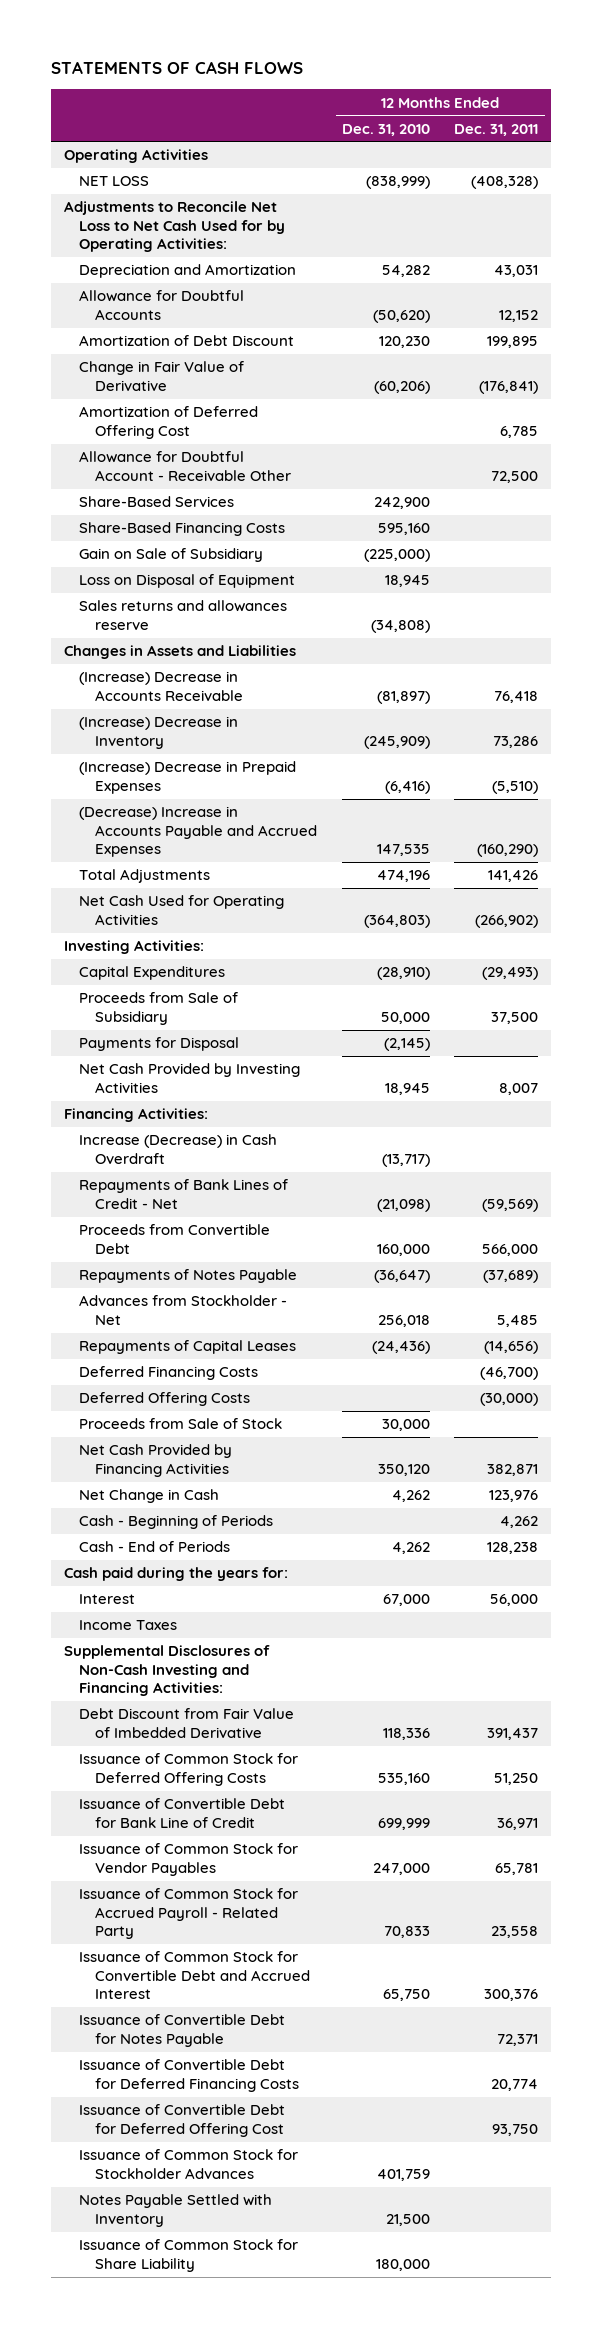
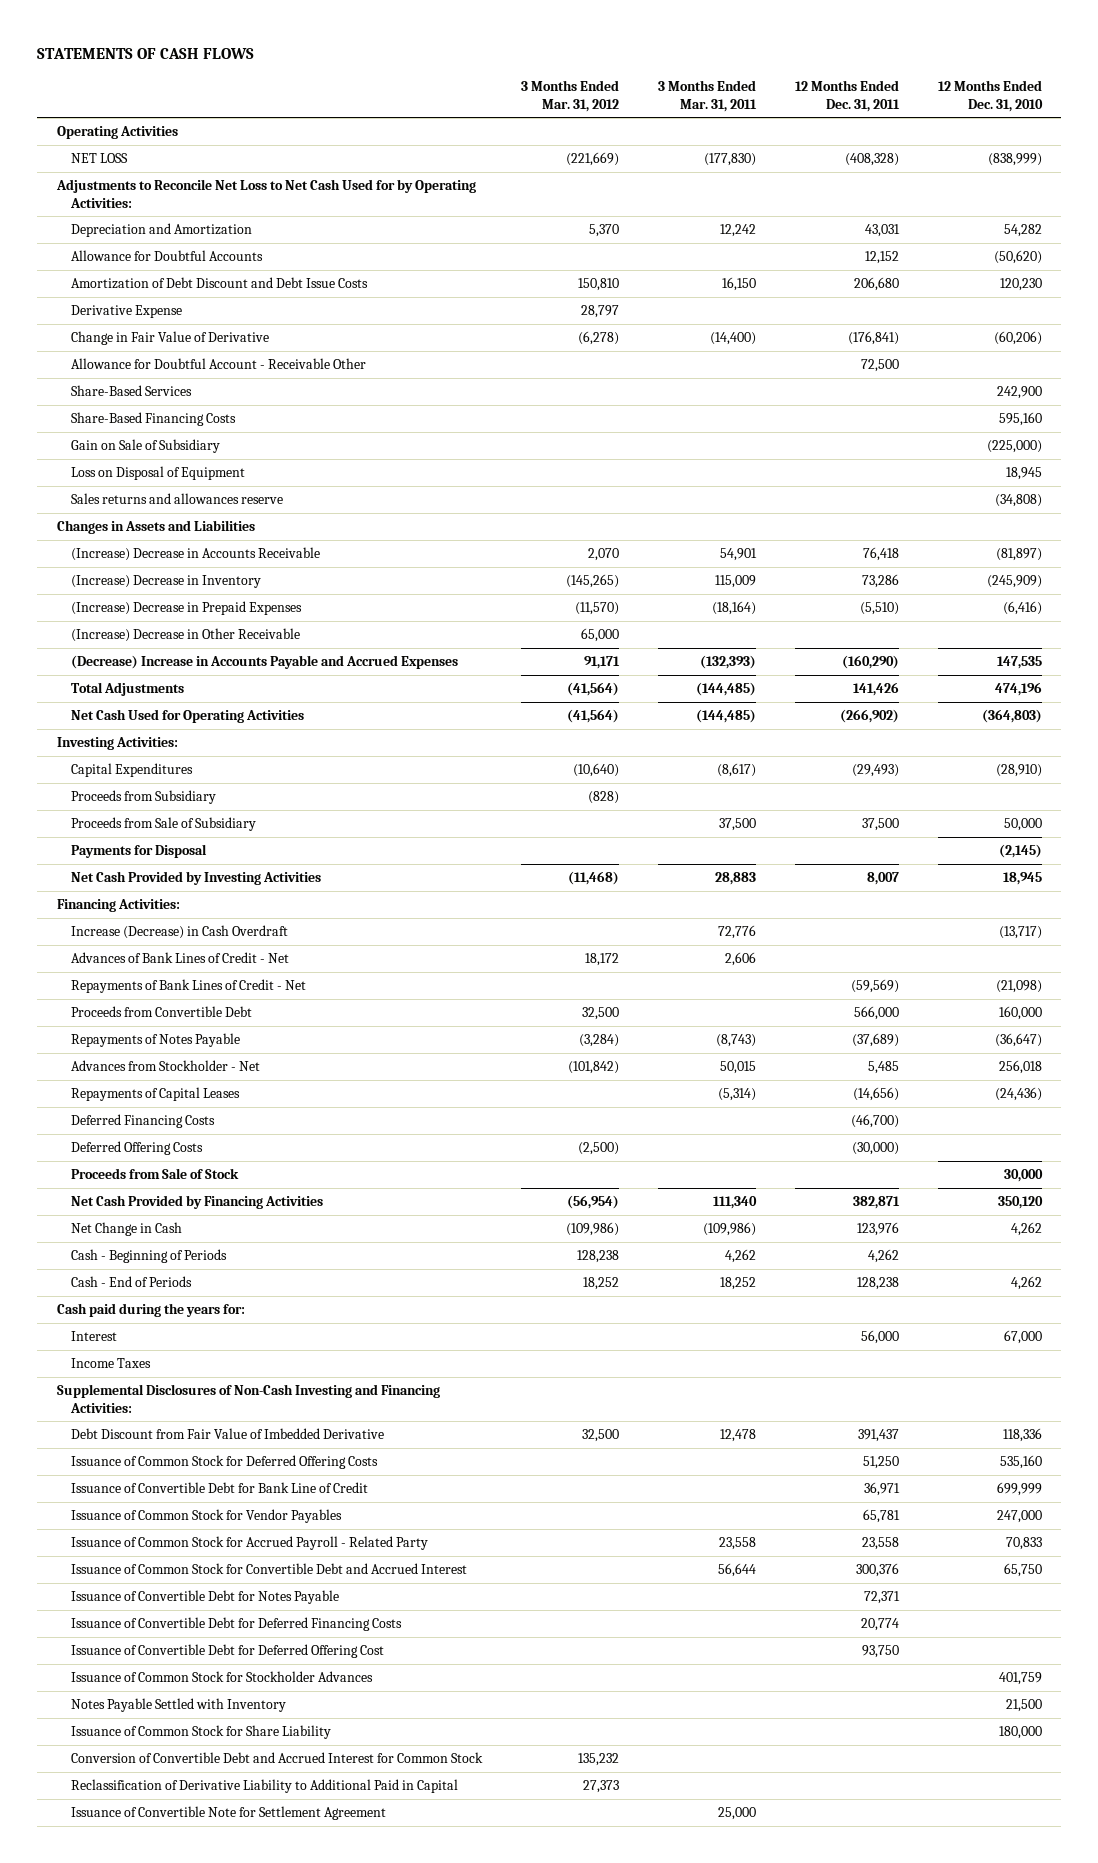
- | 12 Months Ended Dec. 31, 2010 | 12 Months Ended Dec. 31, 2011
+ | 3 Months Ended Mar. 31, 2012 | 3 Months Ended Mar. 31, 2011 | 12 Months Ended Dec. 31, 2011 | 12 Months Ended Dec. 31, 2010
- Amortization of Debt Discount | 120,230 | 199,895
+ Amortization of Debt Discount and Debt Issue Costs | 150,810 | 16,150 | 206,680 | 120,230
+ Derivative Expense | 28,797 | | |
- Amortization of Deferred Offering Cost | | 6,785
+ (Increase) Decrease in Other Receivable | 65,000 | | |
+ Proceeds from Subsidiary | (828) | | |
+ Advances of Bank Lines of Credit - Net | 18,172 | 2,606 | |
+ Conversion of Convertible Debt and Accrued Interest for Common Stock | 135,232 | | |
+ Reclassification of Derivative Liability to Additional Paid in Capital | 27,373 | | |
+ Issuance of Convertible Note for Settlement Agreement | | 25,000 | |

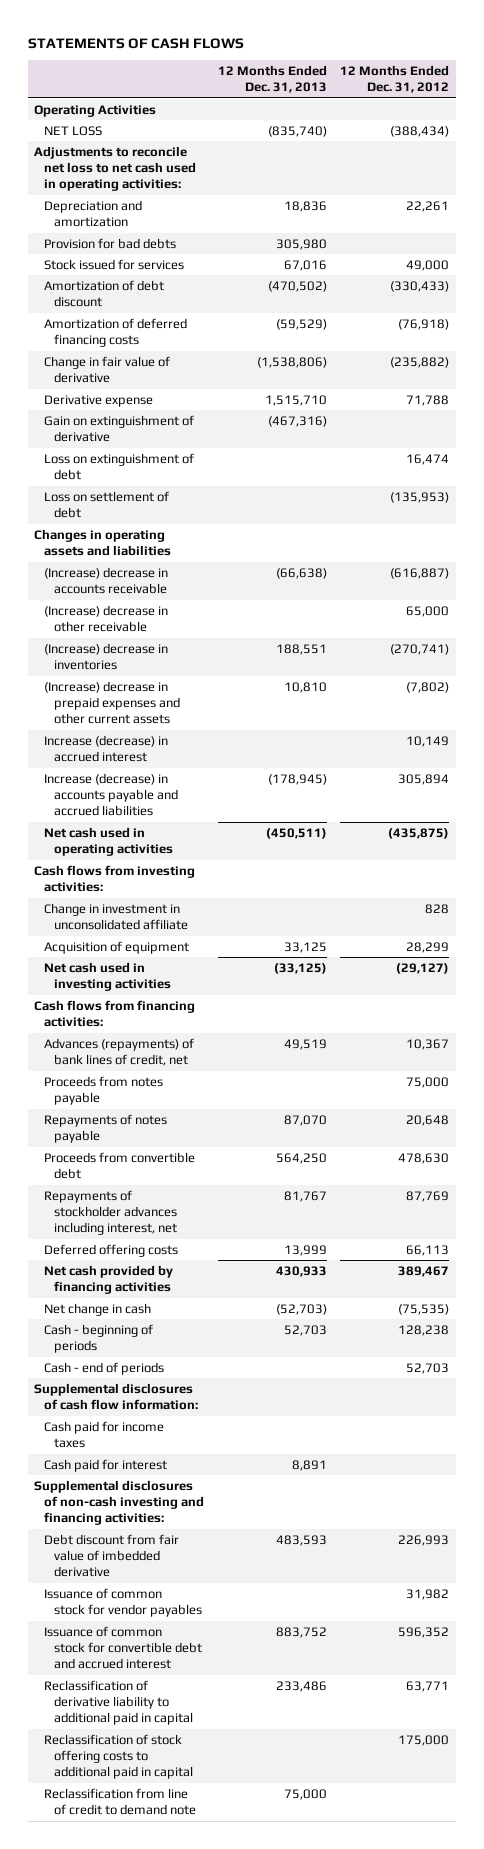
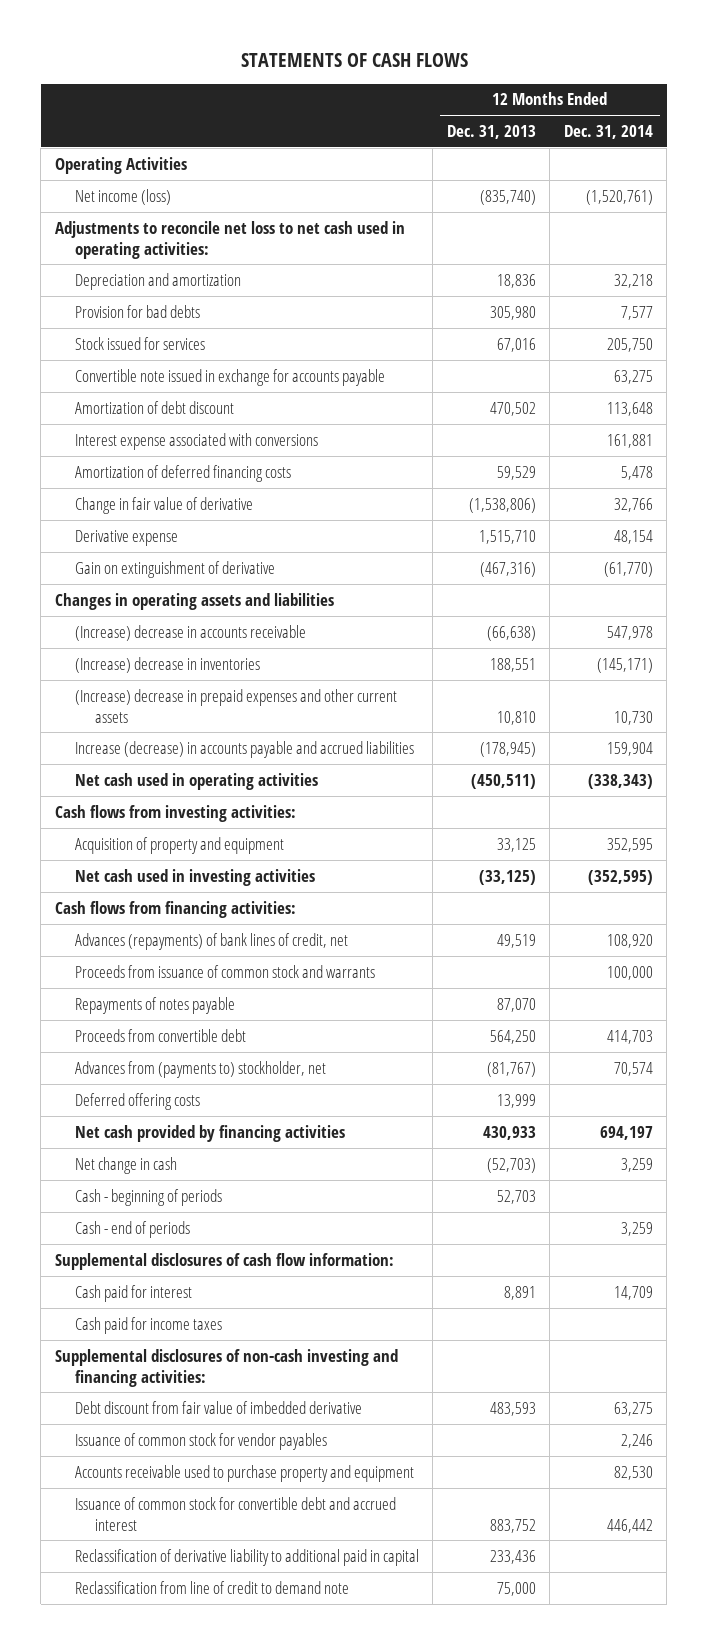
- | 12 Months Ended Dec. 31, 2013 | 12 Months Ended Dec. 31, 2012
+ | 12 Months Ended Dec. 31, 2013 | 12 Months Ended Dec. 31, 2014
- NET LOSS | (835,740) | (388,434)
+ Net income (loss) | (835,740) | (1,520,761)
- Amortization of debt discount | (470,502) | (330,433)
- Amortization of deferred financing costs | (59,529) | (76,918)
+ Convertible note issued in exchange for accounts payable | | 63,275
+ Amortization of debt discount | 470,502 | 113,648
+ Interest expense associated with conversions | | 161,881
+ Amortization of deferred financing costs | 59,529 | 5,478
- Loss on extinguishment of debt | | 16,474
- Loss on settlement of debt | | (135,953)
- (Increase) decrease in other receivable | | 65,000
- Increase (decrease) in accrued interest | | 10,149
- Change in investment in unconsolidated affiliate | | 828
- Acquisition of equipment | 33,125 | 28,299
+ Acquisition of property and equipment | 33,125 | 352,595
- Proceeds from notes payable | | 75,000
+ Proceeds from issuance of common stock and warrants | | 100,000
- Repayments of stockholder advances including interest, net | 81,767 | 87,769
+ Advances from (payments to) stockholder, net | (81,767) | 70,574
moved down: Cash paid for income taxes
+ Accounts receivable used to purchase property and equipment | | 82,530
- Reclassification of derivative liability to additional paid in capital | 233,486 | 63,771
- Reclassification of stock offering costs to additional paid in capital | | 175,000
+ Reclassification of derivative liability to additional paid in capital | 233,436 |

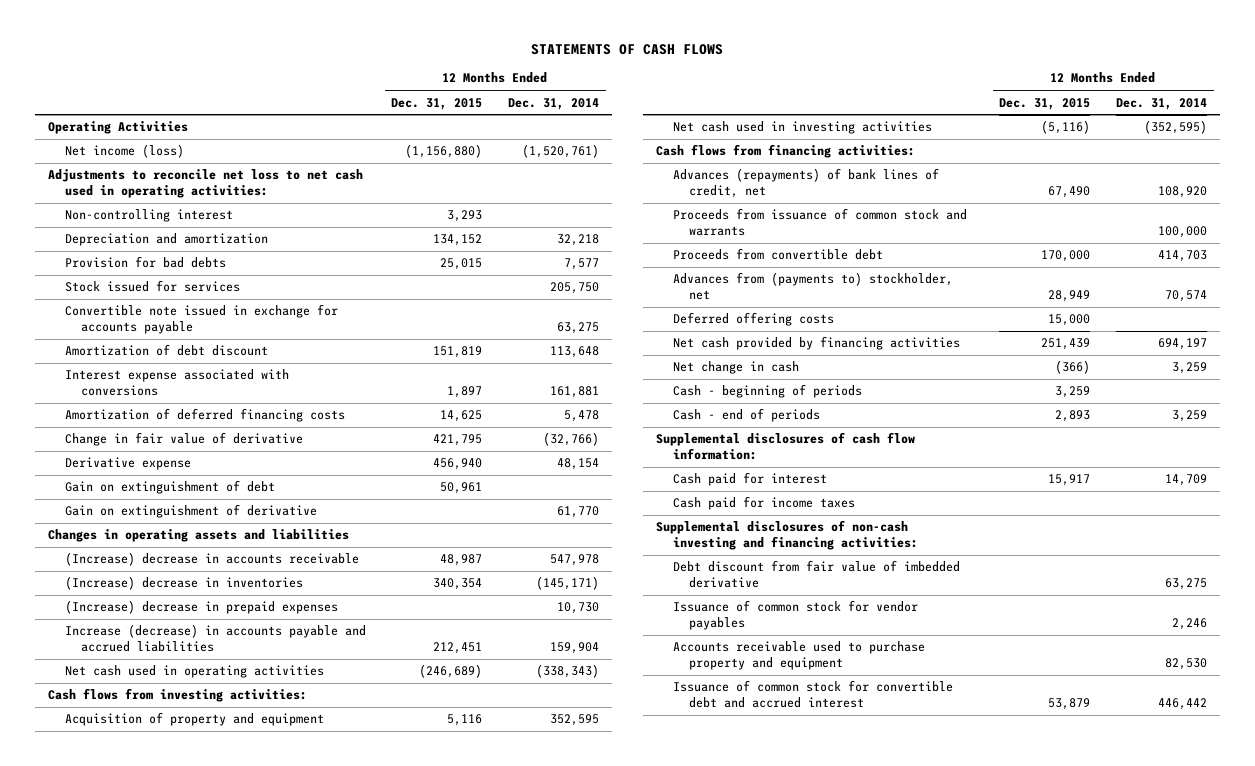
- | 12 Months Ended Dec. 31, 2013 | 12 Months Ended Dec. 31, 2014
+ | 12 Months Ended Dec. 31, 2015 | 12 Months Ended Dec. 31, 2014
+ Non-controlling interest | 3,293 |
- Change in fair value of derivative | (1,538,806) | 32,766
+ Change in fair value of derivative | 421,795 | (32,766)
- Gain on extinguishment of derivative | (467,316) | (61,770)
+ Gain on extinguishment of debt | 50,961 |
+ Gain on extinguishment of derivative | | 61,770
- (Increase) decrease in prepaid expenses and other current assets | 10,810 | 10,730
+ (Increase) decrease in prepaid expenses | | 10,730
- Repayments of notes payable | 87,070 |
- Reclassification of derivative liability to additional paid in capital | 233,436 |
- Reclassification from line of credit to demand note | 75,000 |

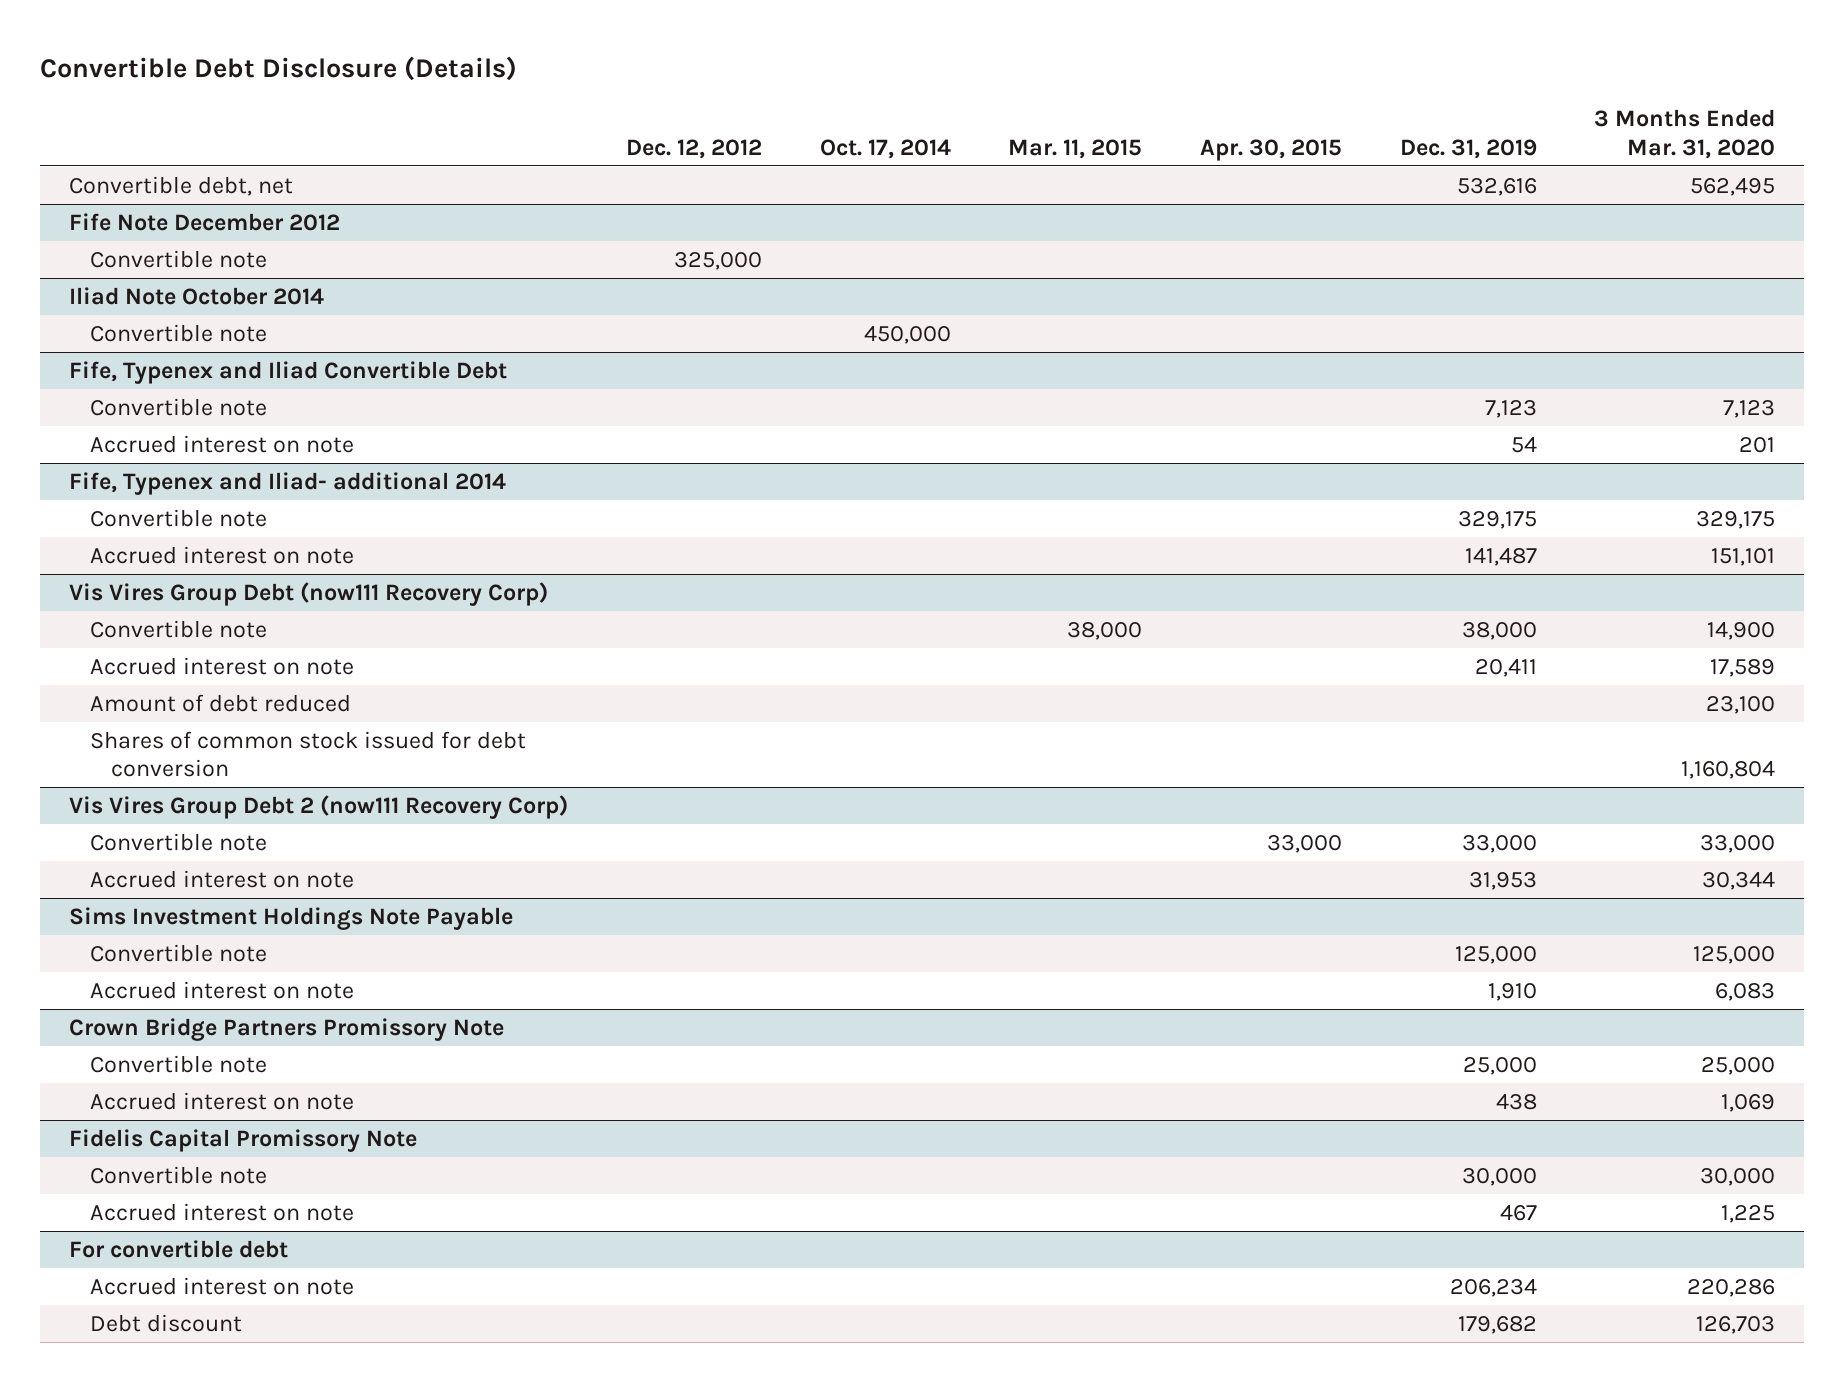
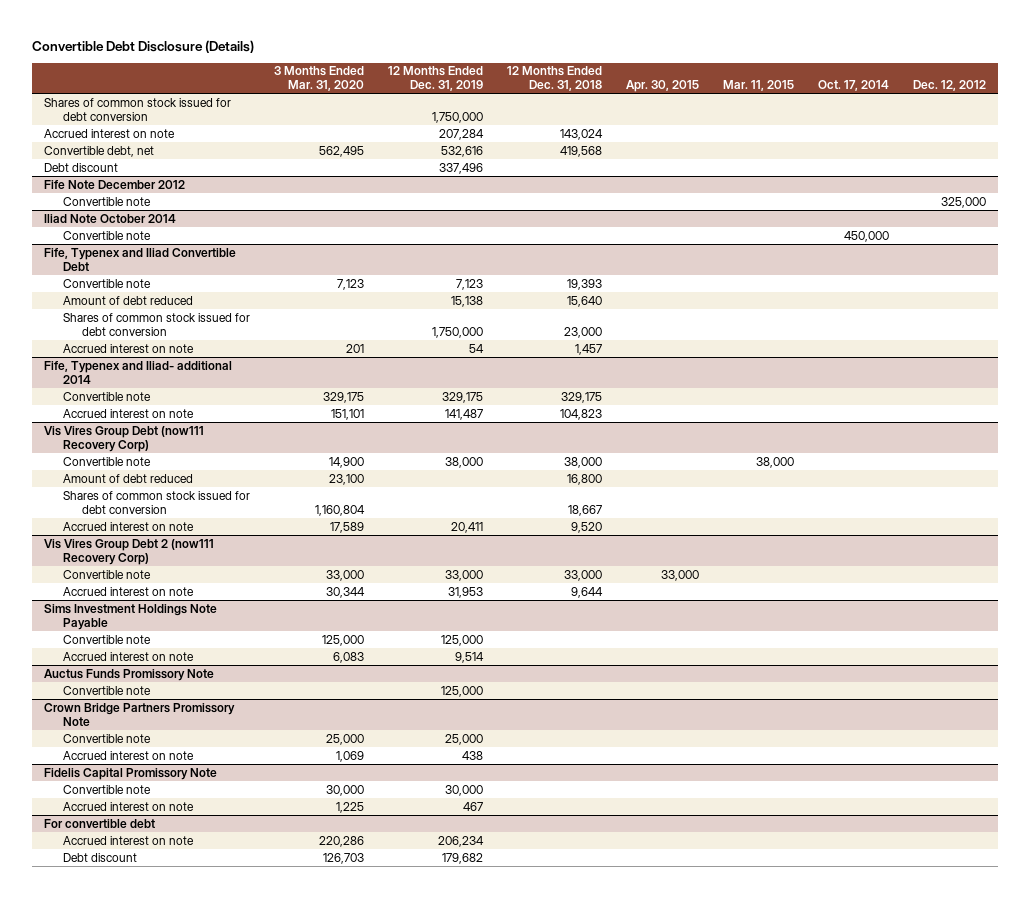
- | Dec. 12, 2012 | Oct. 17, 2014 | Mar. 11, 2015 | Apr. 30, 2015 | Dec. 31, 2019 | 3 Months Ended Mar. 31, 2020
+ | 3 Months Ended Mar. 31, 2020 | 12 Months Ended Dec. 31, 2019 | 12 Months Ended Dec. 31, 2018 | Apr. 30, 2015 | Mar. 11, 2015 | Oct. 17, 2014 | Dec. 12, 2012
+ Shares of common stock issued for debt conversion | | 1,750,000 | | | | |
+ Accrued interest on note | | 207,284 | 143,024 | | | |
+ Debt discount | | 337,496 | | | | |
@ Fife, Typenex and Iliad Convertible Debt
+ Amount of debt reduced | | 15,138 | 15,640 | | | |
+ Shares of common stock issued for debt conversion | | 1,750,000 | 23,000 | | | |
@ Vis Vires Group Debt (now111 Recovery Corp)
moved down: Accrued interest on note | 17,589 | 20,411 | 9,520 | | | |
+ Auctus Funds Promissory Note
+ Convertible note | | 125,000 | | | | |

